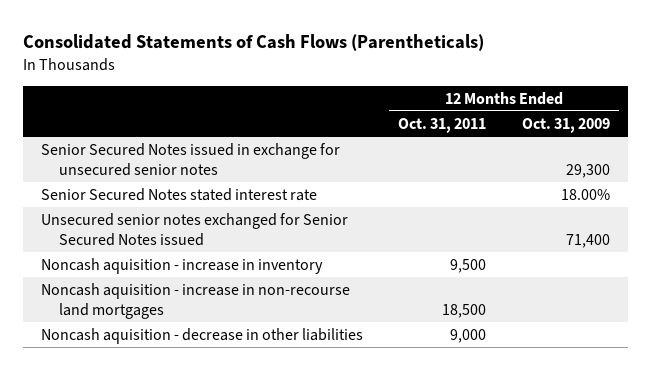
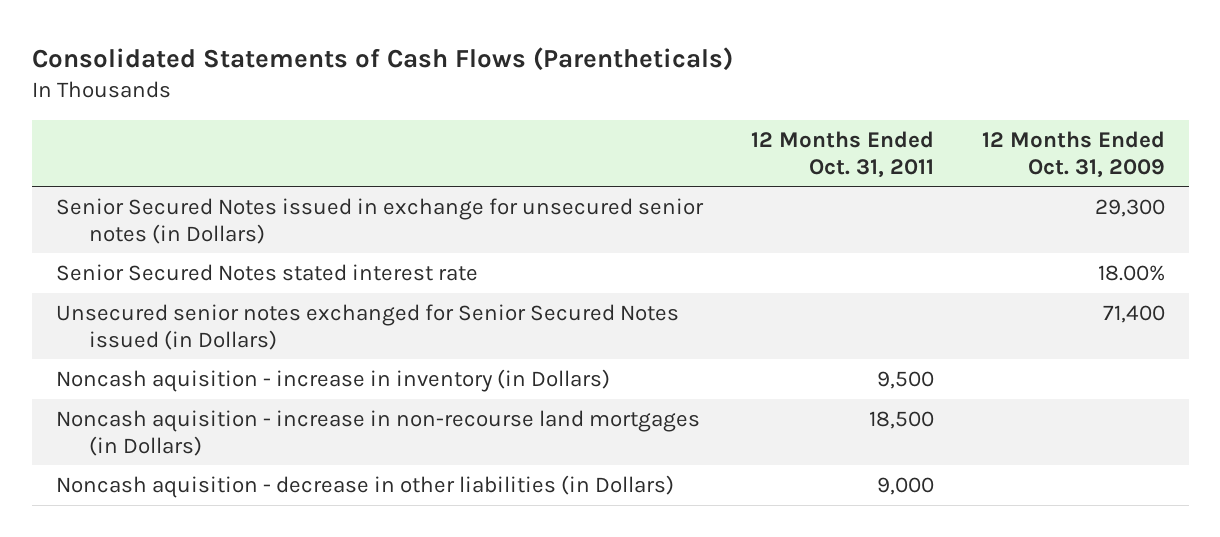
- Senior Secured Notes issued in exchange for unsecured senior notes | | 29,300
+ Senior Secured Notes issued in exchange for unsecured senior notes (in Dollars) | | 29,300
- Unsecured senior notes exchanged for Senior Secured Notes issued | | 71,400
- Noncash aquisition - increase in inventory | 9,500 |
- Noncash aquisition - increase in non-recourse land mortgages | 18,500 |
- Noncash aquisition - decrease in other liabilities | 9,000 |
+ Unsecured senior notes exchanged for Senior Secured Notes issued (in Dollars) | | 71,400
+ Noncash aquisition - increase in inventory (in Dollars) | 9,500 |
+ Noncash aquisition - increase in non-recourse land mortgages (in Dollars) | 18,500 |
+ Noncash aquisition - decrease in other liabilities (in Dollars) | 9,000 |

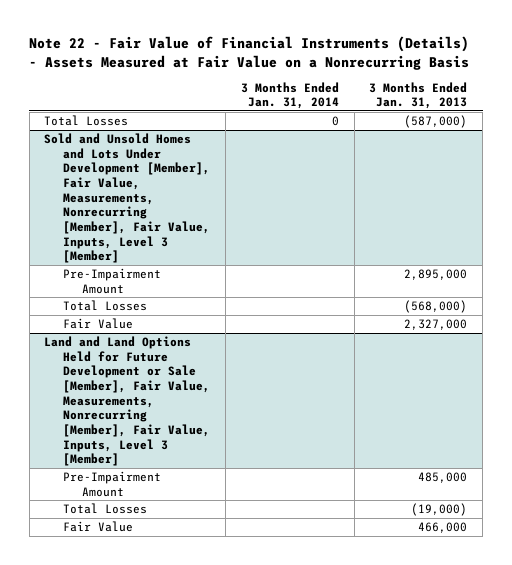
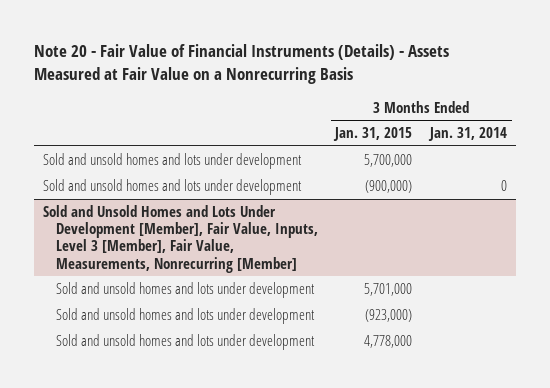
- Note 22 - Fair Value of Financial Instruments (Details) - Assets Measured at Fair Value on a Nonrecurring Basis
+ Note 20 - Fair Value of Financial Instruments (Details) - Assets Measured at Fair Value on a Nonrecurring Basis
- | 3 Months Ended Jan. 31, 2014 | 3 Months Ended Jan. 31, 2013
+ | 3 Months Ended Jan. 31, 2015 | 3 Months Ended Jan. 31, 2014
- Total Losses | 0 | (587,000)
- Sold and Unsold Homes and Lots Under Development [Member], Fair Value, Measurements, Nonrecurring [Member], Fair Value, Inputs, Level 3 [Member]
- Pre-Impairment Amount | | 2,895,000
- Total Losses | | (568,000)
- Fair Value | | 2,327,000
- Land and Land Options Held for Future Development or Sale [Member], Fair Value, Measurements, Nonrecurring [Member], Fair Value, Inputs, Level 3 [Member]
- Pre-Impairment Amount | | 485,000
- Total Losses | | (19,000)
- Fair Value | | 466,000
+ Sold and unsold homes and lots under development | 5,700,000 |
+ Sold and unsold homes and lots under development | (900,000) | 0
+ Sold and Unsold Homes and Lots Under Development [Member], Fair Value, Inputs, Level 3 [Member], Fair Value, Measurements, Nonrecurring [Member]
+ Sold and unsold homes and lots under development | 5,701,000 |
+ Sold and unsold homes and lots under development | (923,000) |
+ Sold and unsold homes and lots under development | 4,778,000 |

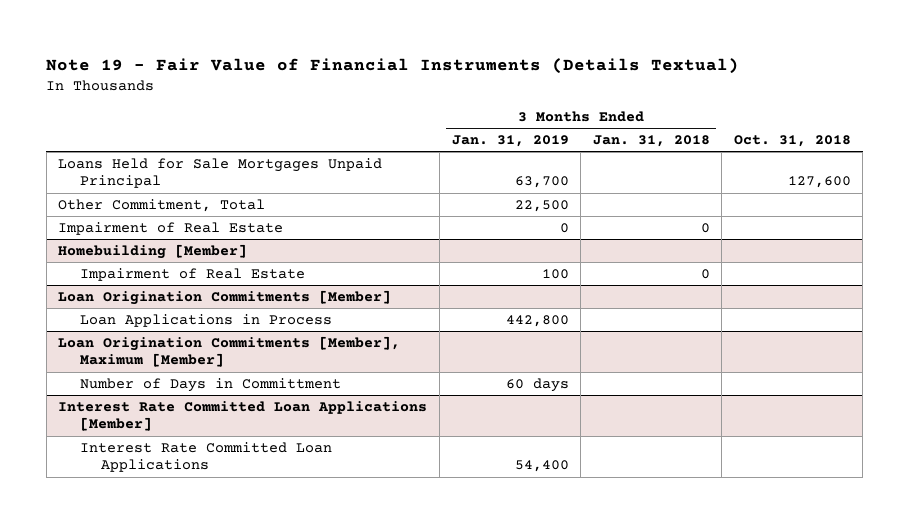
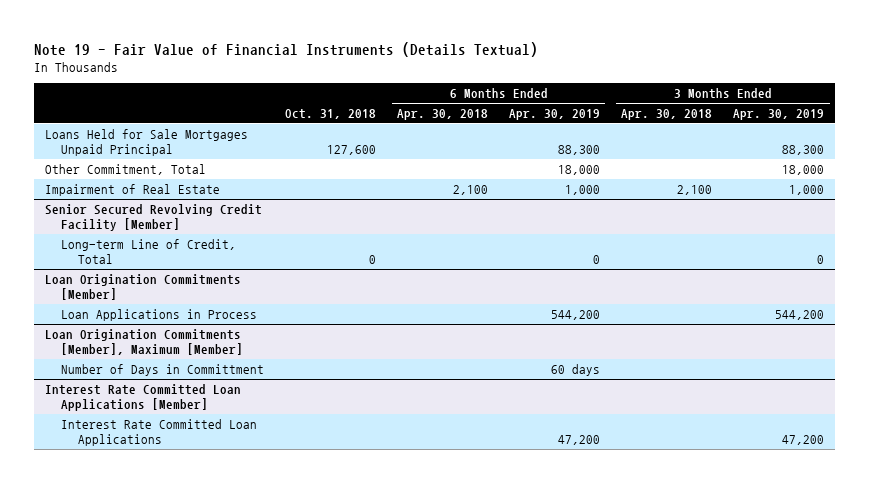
- | 3 Months Ended Jan. 31, 2019 | 3 Months Ended Jan. 31, 2018 | Oct. 31, 2018
+ | Oct. 31, 2018 | 6 Months Ended Apr. 30, 2018 | 6 Months Ended Apr. 30, 2019 | 3 Months Ended Apr. 30, 2018 | 3 Months Ended Apr. 30, 2019
- Homebuilding [Member]
- Impairment of Real Estate | 100 | 0 |
+ Senior Secured Revolving Credit Facility [Member]
+ Long-term Line of Credit, Total | 0 | | 0 | | 0

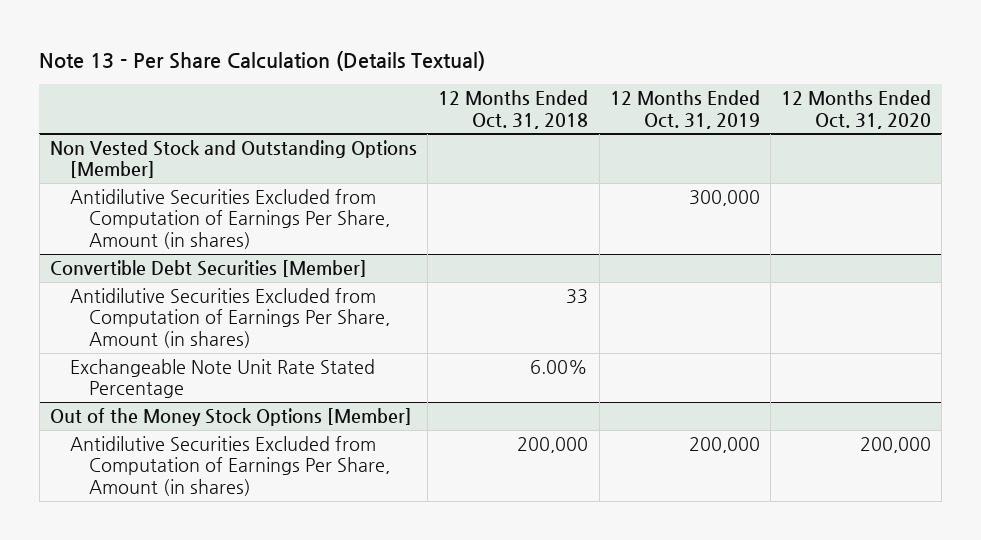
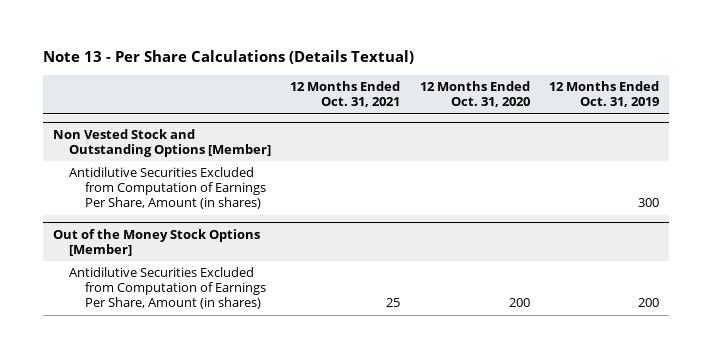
- Note 13 - Per Share Calculation (Details Textual)
+ Note 13 - Per Share Calculations (Details Textual)
- | 12 Months Ended Oct. 31, 2018 | 12 Months Ended Oct. 31, 2019 | 12 Months Ended Oct. 31, 2020
+ | 12 Months Ended Oct. 31, 2021 | 12 Months Ended Oct. 31, 2020 | 12 Months Ended Oct. 31, 2019
@ Non Vested Stock and Outstanding Options [Member]
- Antidilutive Securities Excluded from Computation of Earnings Per Share, Amount (in shares) | | 300,000 |
- Convertible Debt Securities [Member]
- Antidilutive Securities Excluded from Computation of Earnings Per Share, Amount (in shares) | 33 | |
- Exchangeable Note Unit Rate Stated Percentage | 6.00% | |
@ Non Vested Stock and Outstanding Options [Member]
+ Antidilutive Securities Excluded from Computation of Earnings Per Share, Amount (in shares) | | | 300
@ Out of the Money Stock Options [Member]
- Antidilutive Securities Excluded from Computation of Earnings Per Share, Amount (in shares) | 200,000 | 200,000 | 200,000
+ Antidilutive Securities Excluded from Computation of Earnings Per Share, Amount (in shares) | 25 | 200 | 200

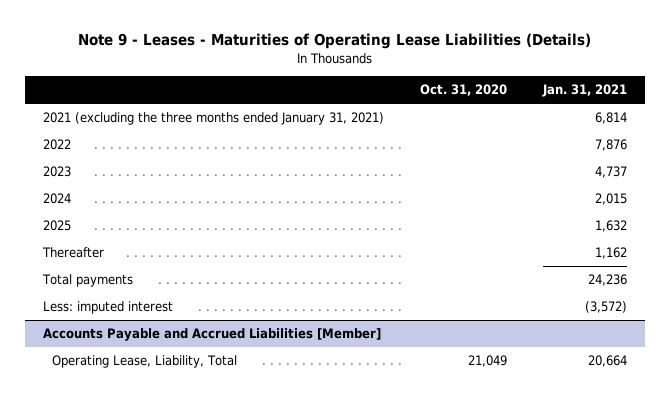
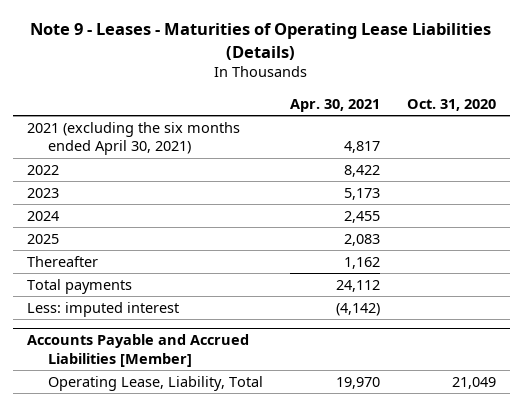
- | Oct. 31, 2020 | Jan. 31, 2021
+ | Apr. 30, 2021 | Oct. 31, 2020
- 2021 (excluding the three months ended January 31, 2021) | | 6,814
+ 2021 (excluding the six months ended April 30, 2021) | 4,817 |

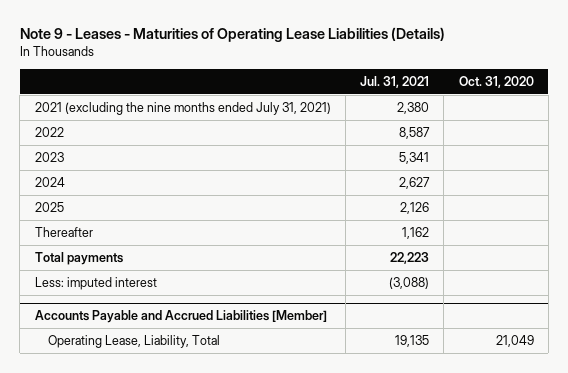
- | Apr. 30, 2021 | Oct. 31, 2020
+ | Jul. 31, 2021 | Oct. 31, 2020
- 2021 (excluding the six months ended April 30, 2021) | 4,817 |
+ 2021 (excluding the nine months ended July 31, 2021) | 2,380 |

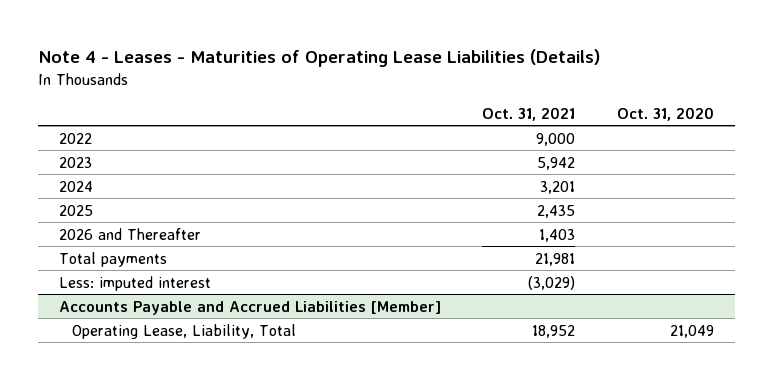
- Note 9 - Leases - Maturities of Operating Lease Liabilities (Details)
+ Note 4 - Leases - Maturities of Operating Lease Liabilities (Details)
- | Jul. 31, 2021 | Oct. 31, 2020
+ | Oct. 31, 2021 | Oct. 31, 2020
- 2021 (excluding the nine months ended July 31, 2021) | 2,380 |
- Thereafter | 1,162 |
+ 2026 and Thereafter | 1,403 |

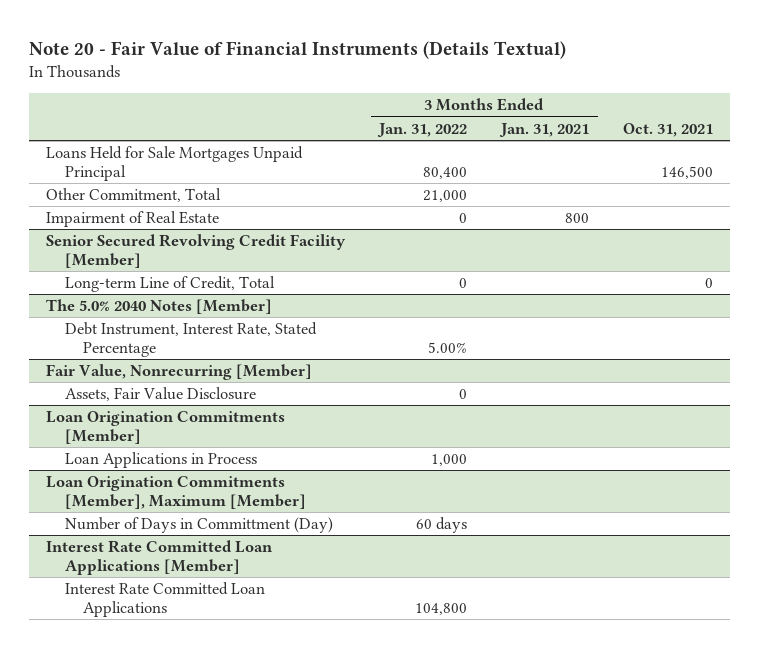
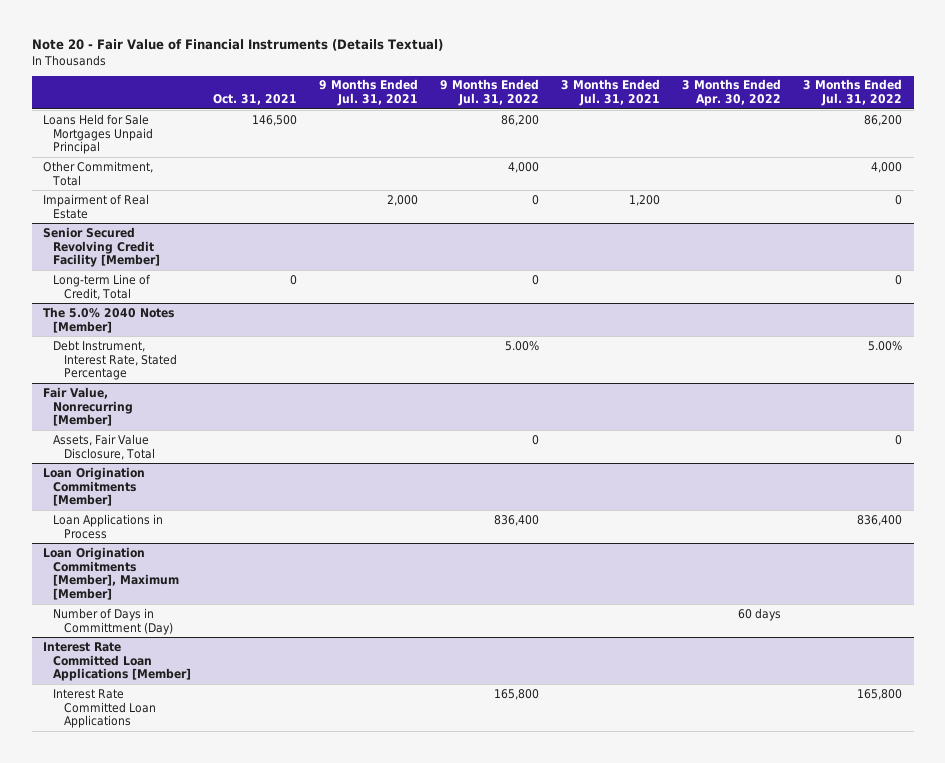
- | 3 Months Ended Jan. 31, 2022 | 3 Months Ended Jan. 31, 2021 | Oct. 31, 2021
+ | Oct. 31, 2021 | 9 Months Ended Jul. 31, 2021 | 9 Months Ended Jul. 31, 2022 | 3 Months Ended Jul. 31, 2021 | 3 Months Ended Apr. 30, 2022 | 3 Months Ended Jul. 31, 2022
@ Fair Value, Nonrecurring [Member]
- Assets, Fair Value Disclosure | 0 | |
+ Assets, Fair Value Disclosure, Total | | | 0 | | | 0

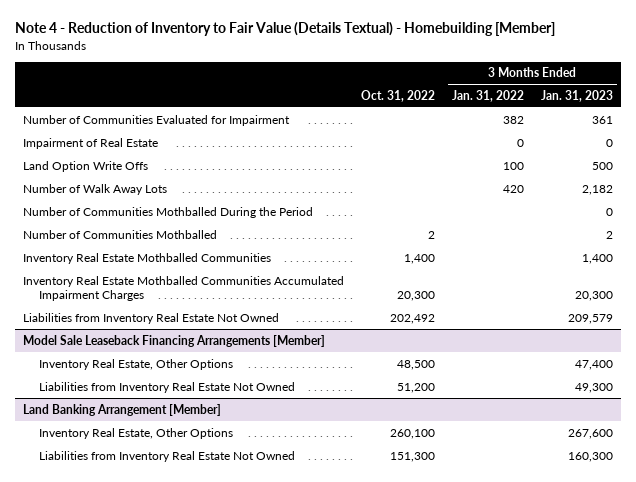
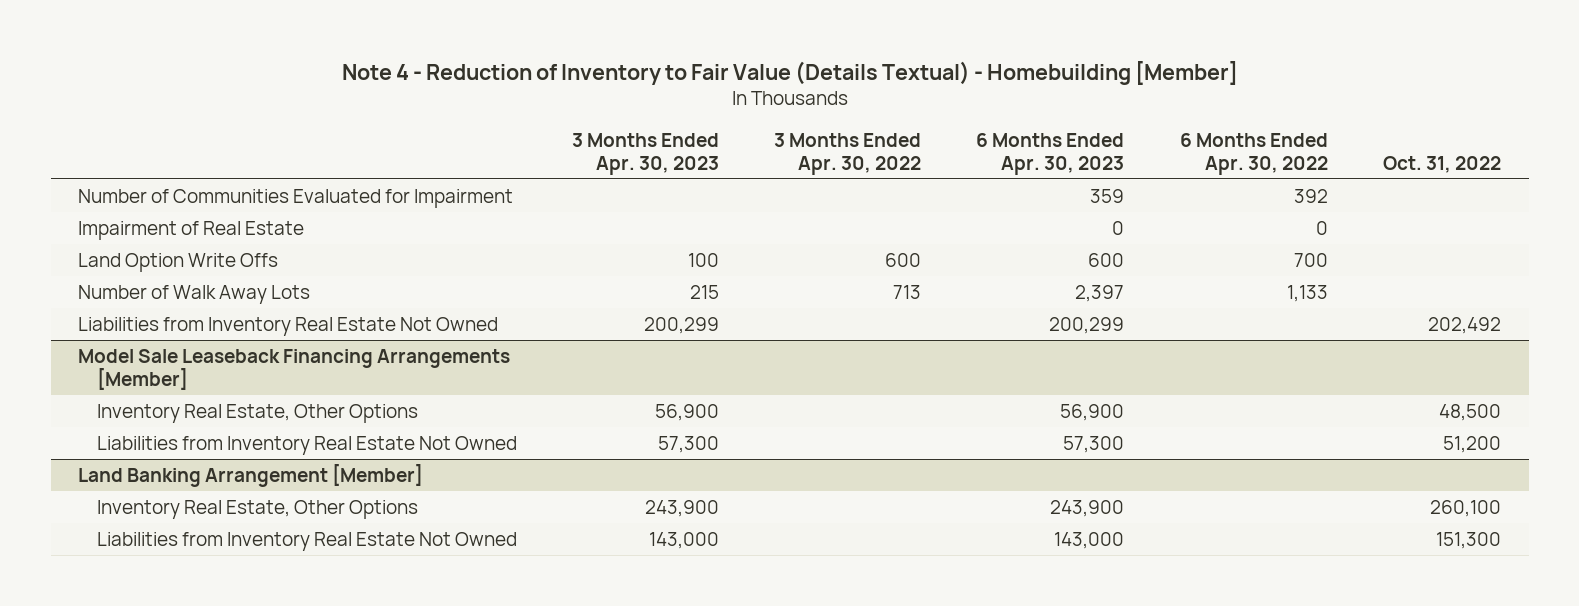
- | Oct. 31, 2022 | 3 Months Ended Jan. 31, 2022 | 3 Months Ended Jan. 31, 2023
+ | 3 Months Ended Apr. 30, 2023 | 3 Months Ended Apr. 30, 2022 | 6 Months Ended Apr. 30, 2023 | 6 Months Ended Apr. 30, 2022 | Oct. 31, 2022
- Number of Communities Mothballed During the Period | | | 0
- Number of Communities Mothballed | 2 | | 2
- Inventory Real Estate Mothballed Communities | 1,400 | | 1,400
- Inventory Real Estate Mothballed Communities Accumulated Impairment Charges | 20,300 | | 20,300

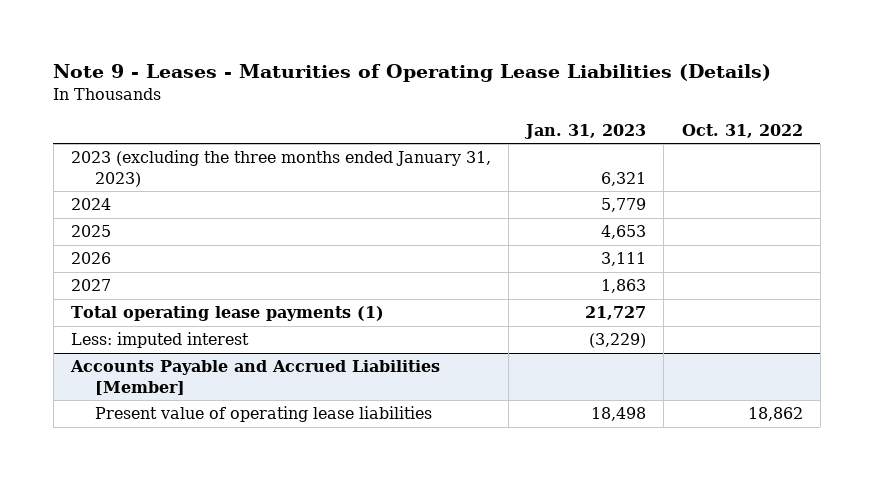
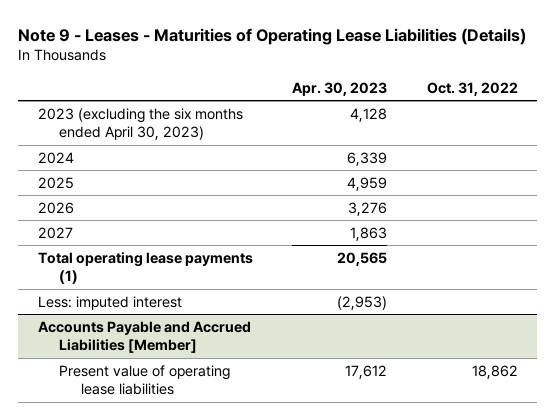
- | Jan. 31, 2023 | Oct. 31, 2022
+ | Apr. 30, 2023 | Oct. 31, 2022
- 2023 (excluding the three months ended January 31, 2023) | 6,321 |
+ 2023 (excluding the six months ended April 30, 2023) | 4,128 |

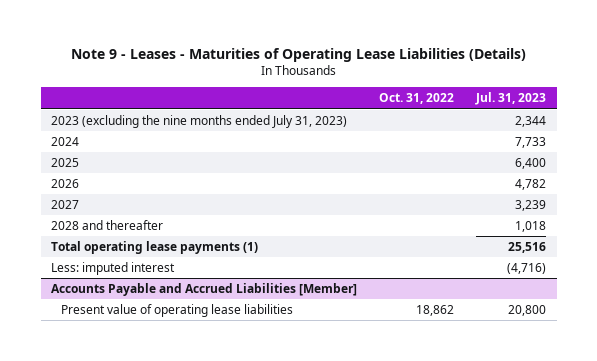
- | Apr. 30, 2023 | Oct. 31, 2022
+ | Oct. 31, 2022 | Jul. 31, 2023
- 2023 (excluding the six months ended April 30, 2023) | 4,128 |
+ 2023 (excluding the nine months ended July 31, 2023) | | 2,344
+ 2028 and thereafter | | 1,018

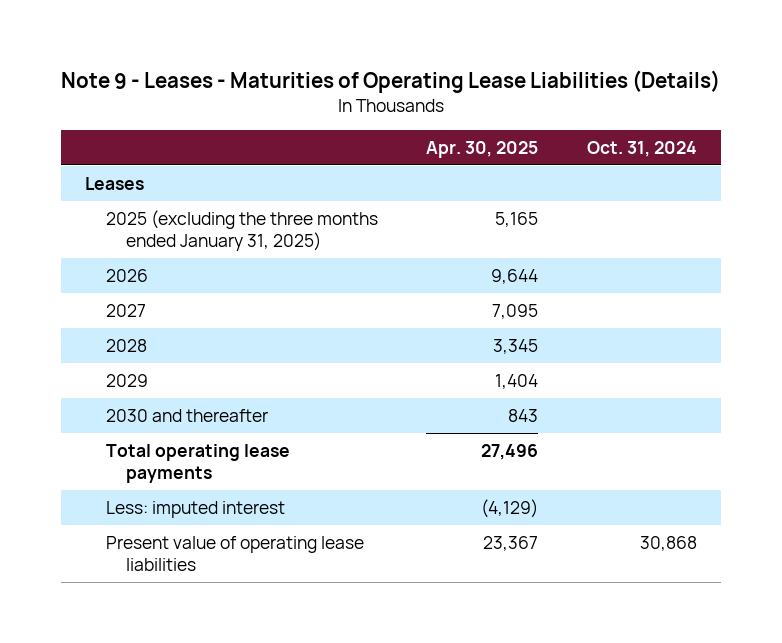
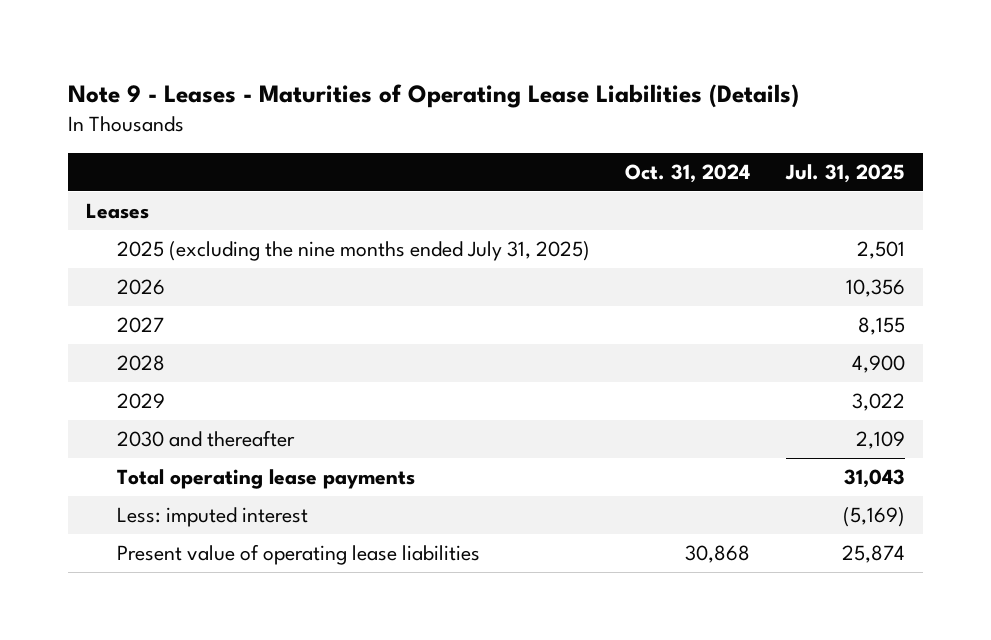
- | Apr. 30, 2025 | Oct. 31, 2024
+ | Oct. 31, 2024 | Jul. 31, 2025
- 2025 (excluding the three months ended January 31, 2025) | 5,165 |
+ 2025 (excluding the nine months ended July 31, 2025) | | 2,501

